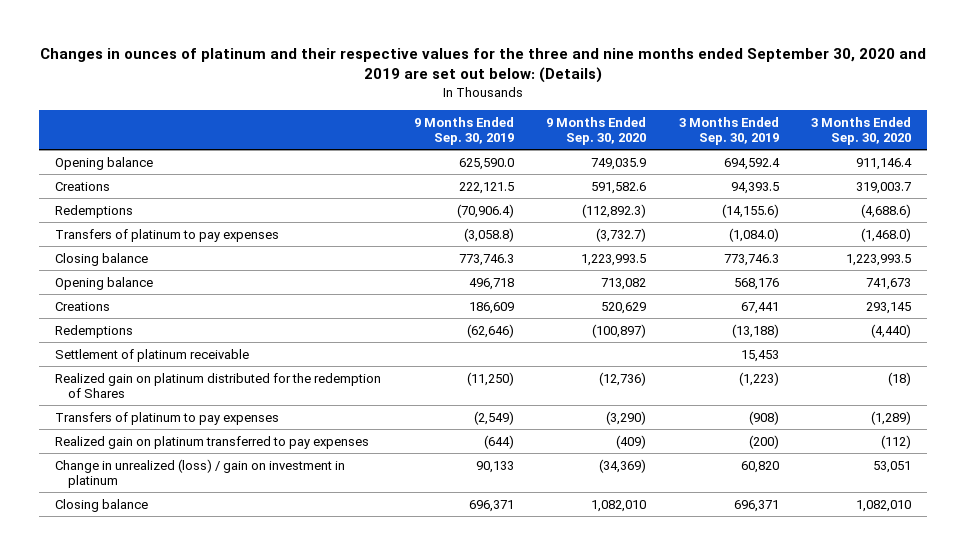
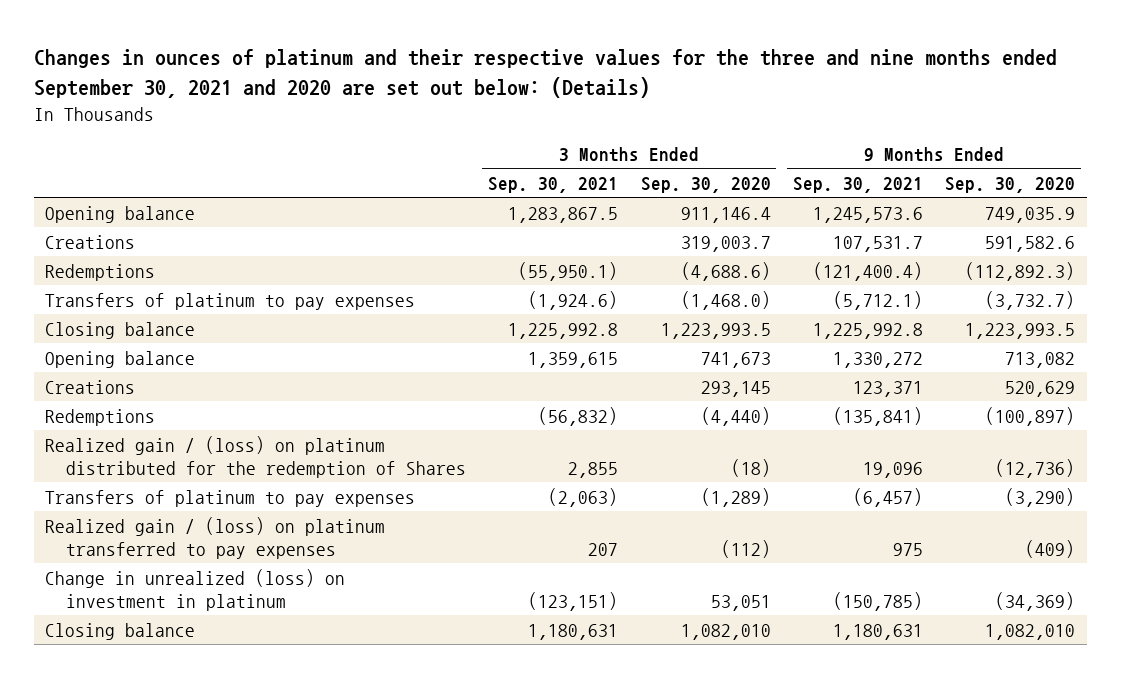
- Changes in ounces of platinum and their respective values for the three and nine months ended September 30, 2020 and 2019 are set out below: (Details)
+ Changes in ounces of platinum and their respective values for the three and nine months ended September 30, 2021 and 2020 are set out below: (Details)
- | 9 Months Ended Sep. 30, 2019 | 9 Months Ended Sep. 30, 2020 | 3 Months Ended Sep. 30, 2019 | 3 Months Ended Sep. 30, 2020
+ | 3 Months Ended Sep. 30, 2021 | 3 Months Ended Sep. 30, 2020 | 9 Months Ended Sep. 30, 2021 | 9 Months Ended Sep. 30, 2020
- Settlement of platinum receivable | | | 15,453 |
- Realized gain on platinum distributed for the redemption of Shares | (11,250) | (12,736) | (1,223) | (18)
+ Realized gain / (loss) on platinum distributed for the redemption of Shares | 2,855 | (18) | 19,096 | (12,736)
- Realized gain on platinum transferred to pay expenses | (644) | (409) | (200) | (112)
- Change in unrealized (loss) / gain on investment in platinum | 90,133 | (34,369) | 60,820 | 53,051
+ Realized gain / (loss) on platinum transferred to pay expenses | 207 | (112) | 975 | (409)
+ Change in unrealized (loss) on investment in platinum | (123,151) | 53,051 | (150,785) | (34,369)

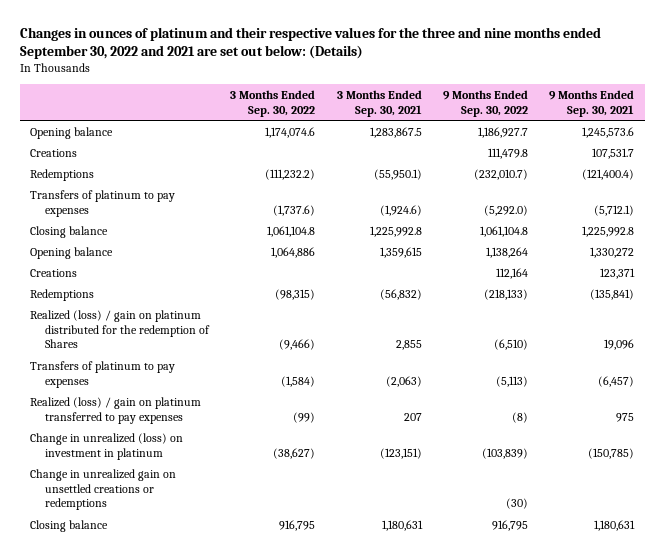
- Changes in ounces of platinum and their respective values for the three and nine months ended September 30, 2021 and 2020 are set out below: (Details)
+ Changes in ounces of platinum and their respective values for the three and nine months ended September 30, 2022 and 2021 are set out below: (Details)
- | 3 Months Ended Sep. 30, 2021 | 3 Months Ended Sep. 30, 2020 | 9 Months Ended Sep. 30, 2021 | 9 Months Ended Sep. 30, 2020
+ | 3 Months Ended Sep. 30, 2022 | 3 Months Ended Sep. 30, 2021 | 9 Months Ended Sep. 30, 2022 | 9 Months Ended Sep. 30, 2021
- Realized gain / (loss) on platinum distributed for the redemption of Shares | 2,855 | (18) | 19,096 | (12,736)
+ Realized (loss) / gain on platinum distributed for the redemption of Shares | (9,466) | 2,855 | (6,510) | 19,096
- Realized gain / (loss) on platinum transferred to pay expenses | 207 | (112) | 975 | (409)
+ Realized (loss) / gain on platinum transferred to pay expenses | (99) | 207 | (8) | 975
+ Change in unrealized gain on unsettled creations or redemptions | | | (30) |

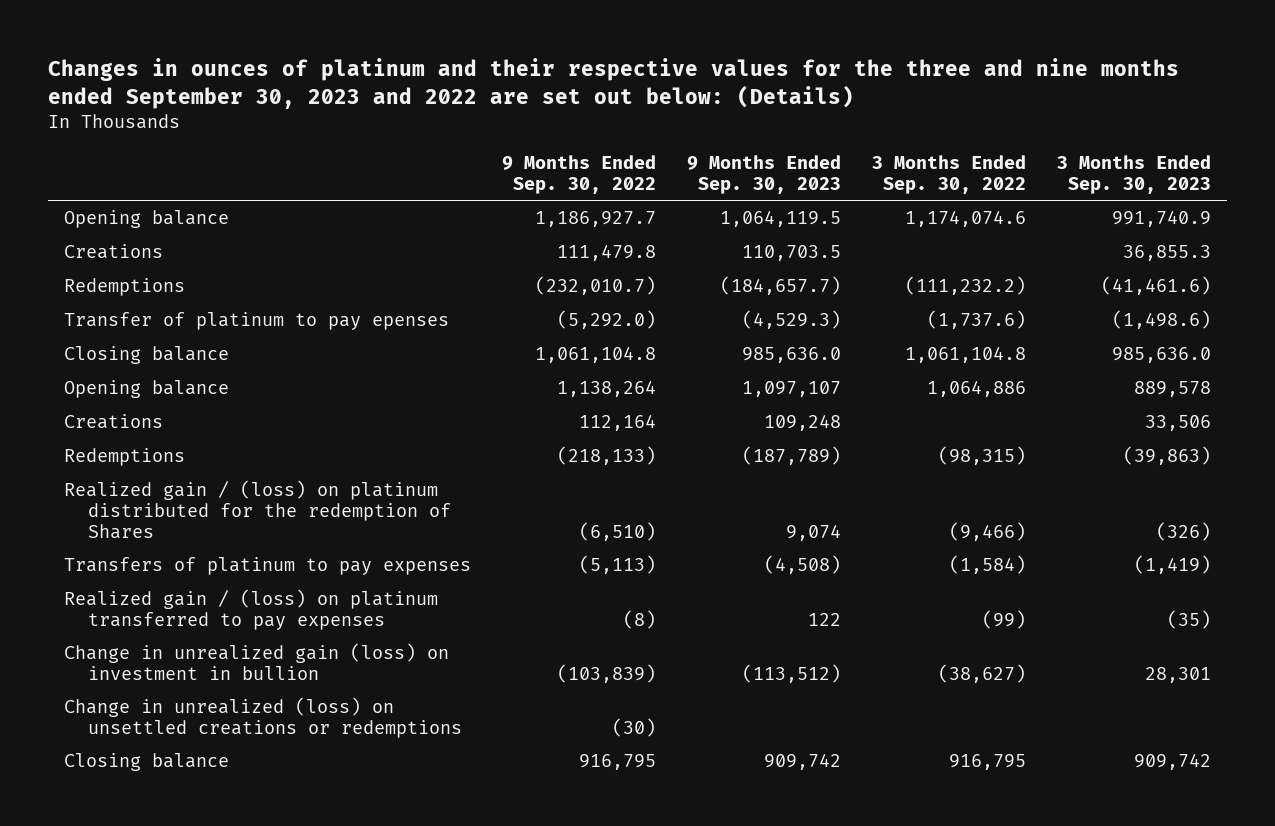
- Changes in ounces of platinum and their respective values for the three and nine months ended September 30, 2022 and 2021 are set out below: (Details)
+ Changes in ounces of platinum and their respective values for the three and nine months ended September 30, 2023 and 2022 are set out below: (Details)
- | 3 Months Ended Sep. 30, 2022 | 3 Months Ended Sep. 30, 2021 | 9 Months Ended Sep. 30, 2022 | 9 Months Ended Sep. 30, 2021
+ | 9 Months Ended Sep. 30, 2022 | 9 Months Ended Sep. 30, 2023 | 3 Months Ended Sep. 30, 2022 | 3 Months Ended Sep. 30, 2023
- Transfers of platinum to pay expenses | (1,737.6) | (1,924.6) | (5,292.0) | (5,712.1)
+ Transfer of platinum to pay epenses | (5,292.0) | (4,529.3) | (1,737.6) | (1,498.6)
- Realized (loss) / gain on platinum distributed for the redemption of Shares | (9,466) | 2,855 | (6,510) | 19,096
+ Realized gain / (loss) on platinum distributed for the redemption of Shares | (6,510) | 9,074 | (9,466) | (326)
- Realized (loss) / gain on platinum transferred to pay expenses | (99) | 207 | (8) | 975
- Change in unrealized (loss) on investment in platinum | (38,627) | (123,151) | (103,839) | (150,785)
- Change in unrealized gain on unsettled creations or redemptions | | | (30) |
+ Realized gain / (loss) on platinum transferred to pay expenses | (8) | 122 | (99) | (35)
+ Change in unrealized gain (loss) on investment in bullion | (103,839) | (113,512) | (38,627) | 28,301
+ Change in unrealized (loss) on unsettled creations or redemptions | (30) | | |

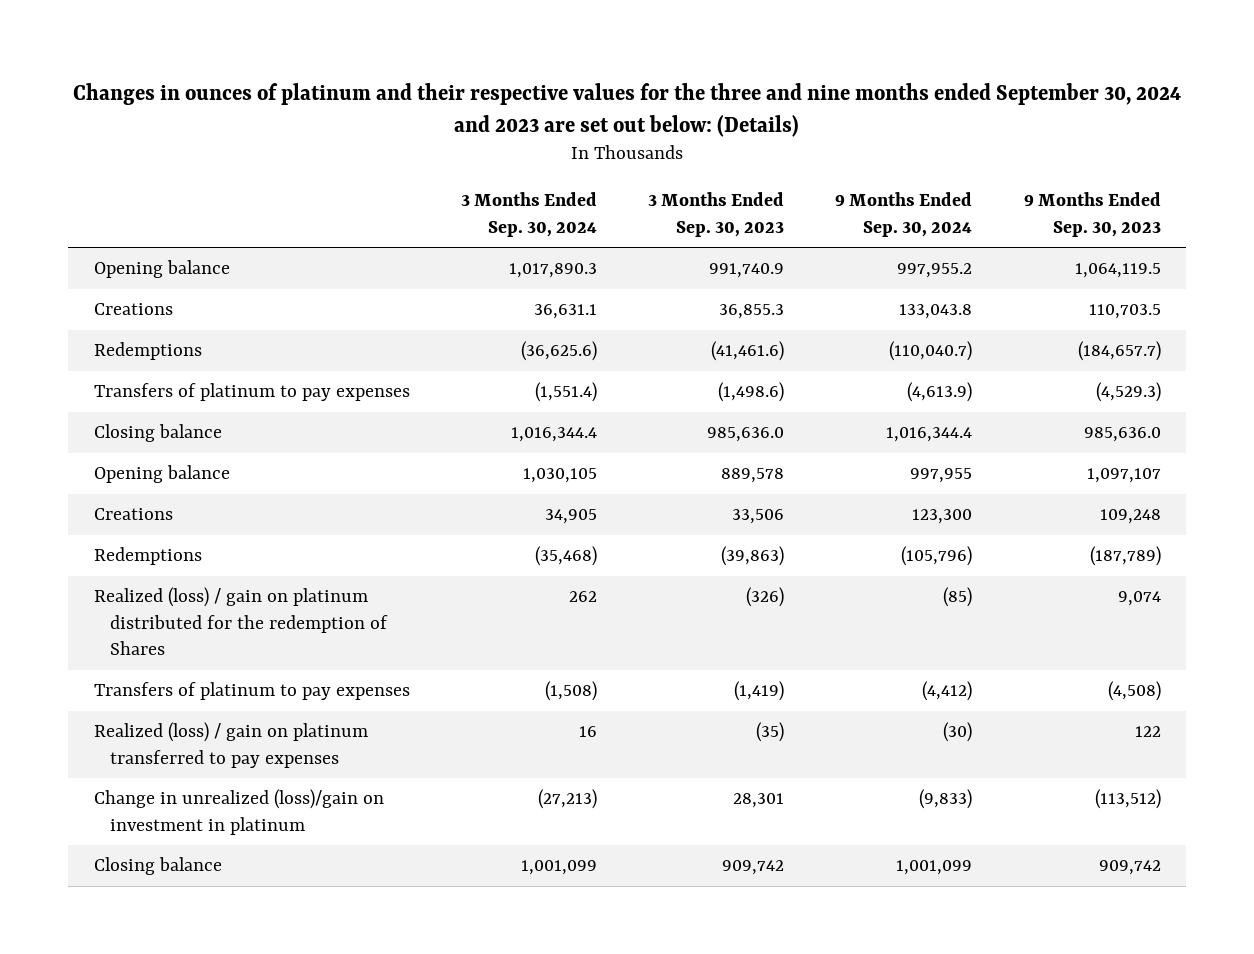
- Changes in ounces of platinum and their respective values for the three and nine months ended September 30, 2023 and 2022 are set out below: (Details)
+ Changes in ounces of platinum and their respective values for the three and nine months ended September 30, 2024 and 2023 are set out below: (Details)
- | 9 Months Ended Sep. 30, 2022 | 9 Months Ended Sep. 30, 2023 | 3 Months Ended Sep. 30, 2022 | 3 Months Ended Sep. 30, 2023
+ | 3 Months Ended Sep. 30, 2024 | 3 Months Ended Sep. 30, 2023 | 9 Months Ended Sep. 30, 2024 | 9 Months Ended Sep. 30, 2023
- Transfer of platinum to pay epenses | (5,292.0) | (4,529.3) | (1,737.6) | (1,498.6)
+ Transfers of platinum to pay expenses | (1,551.4) | (1,498.6) | (4,613.9) | (4,529.3)
- Realized gain / (loss) on platinum distributed for the redemption of Shares | (6,510) | 9,074 | (9,466) | (326)
+ Realized (loss) / gain on platinum distributed for the redemption of Shares | 262 | (326) | (85) | 9,074
- Realized gain / (loss) on platinum transferred to pay expenses | (8) | 122 | (99) | (35)
- Change in unrealized gain (loss) on investment in bullion | (103,839) | (113,512) | (38,627) | 28,301
- Change in unrealized (loss) on unsettled creations or redemptions | (30) | | |
+ Realized (loss) / gain on platinum transferred to pay expenses | 16 | (35) | (30) | 122
+ Change in unrealized (loss)/gain on investment in platinum | (27,213) | 28,301 | (9,833) | (113,512)

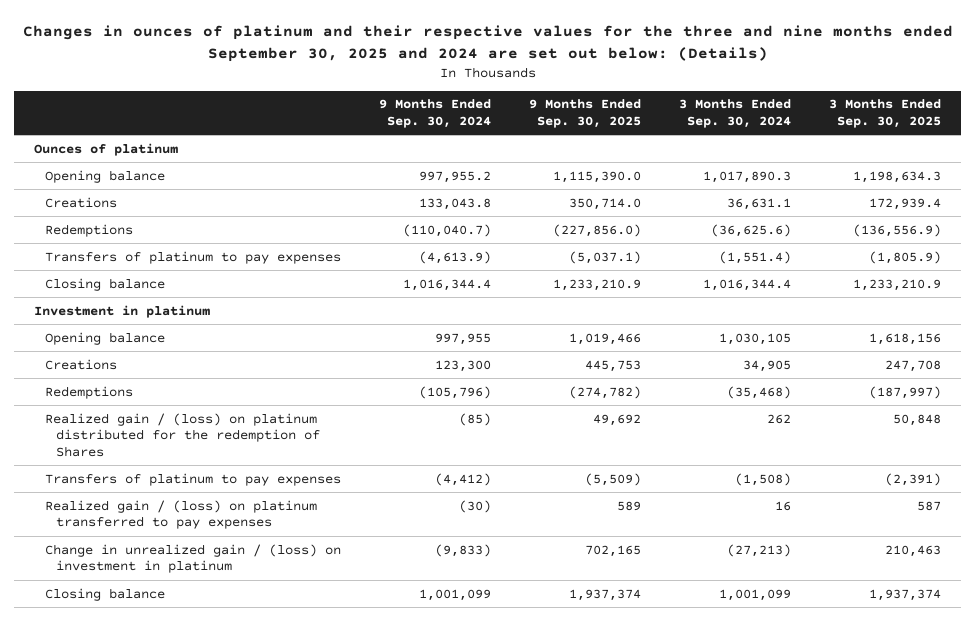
- Changes in ounces of platinum and their respective values for the three and nine months ended September 30, 2024 and 2023 are set out below: (Details)
+ Changes in ounces of platinum and their respective values for the three and nine months ended September 30, 2025 and 2024 are set out below: (Details)
- | 3 Months Ended Sep. 30, 2024 | 3 Months Ended Sep. 30, 2023 | 9 Months Ended Sep. 30, 2024 | 9 Months Ended Sep. 30, 2023
+ | 9 Months Ended Sep. 30, 2024 | 9 Months Ended Sep. 30, 2025 | 3 Months Ended Sep. 30, 2024 | 3 Months Ended Sep. 30, 2025
+ Ounces of platinum
+ Investment in platinum
- Realized (loss) / gain on platinum distributed for the redemption of Shares | 262 | (326) | (85) | 9,074
+ Realized gain / (loss) on platinum distributed for the redemption of Shares | (85) | 49,692 | 262 | 50,848
- Realized (loss) / gain on platinum transferred to pay expenses | 16 | (35) | (30) | 122
- Change in unrealized (loss)/gain on investment in platinum | (27,213) | 28,301 | (9,833) | (113,512)
+ Realized gain / (loss) on platinum transferred to pay expenses | (30) | 589 | 16 | 587
+ Change in unrealized gain / (loss) on investment in platinum | (9,833) | 702,165 | (27,213) | 210,463

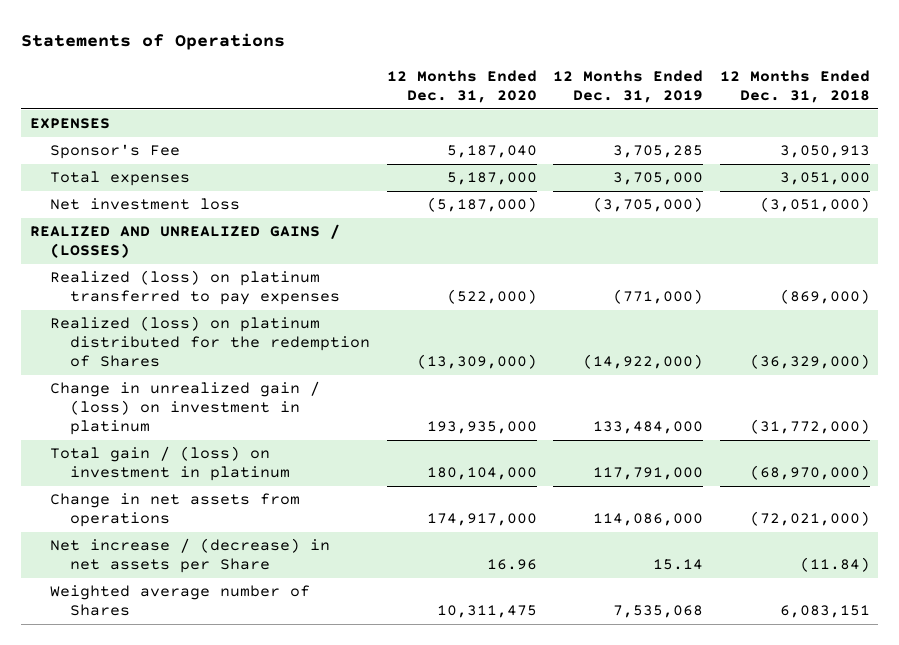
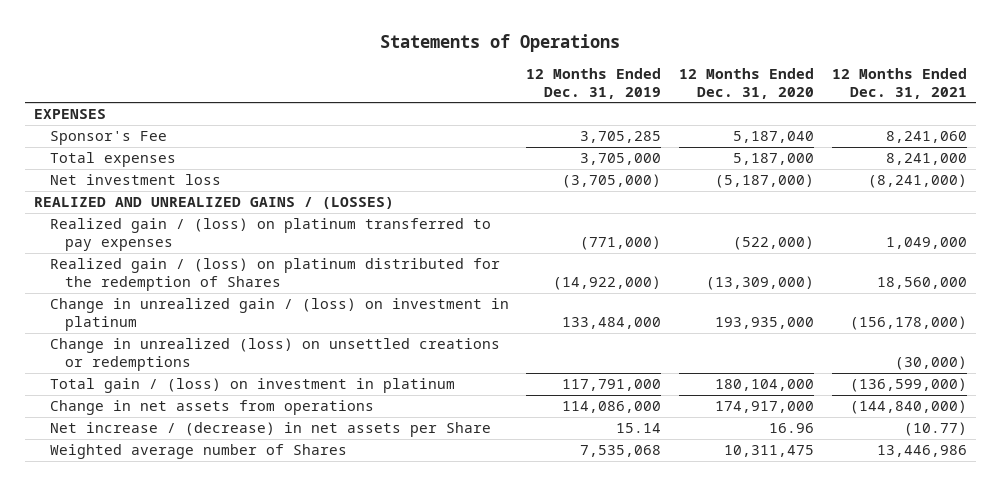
- | 12 Months Ended Dec. 31, 2020 | 12 Months Ended Dec. 31, 2019 | 12 Months Ended Dec. 31, 2018
+ | 12 Months Ended Dec. 31, 2019 | 12 Months Ended Dec. 31, 2020 | 12 Months Ended Dec. 31, 2021
- Realized (loss) on platinum transferred to pay expenses | (522,000) | (771,000) | (869,000)
- Realized (loss) on platinum distributed for the redemption of Shares | (13,309,000) | (14,922,000) | (36,329,000)
+ Realized gain / (loss) on platinum transferred to pay expenses | (771,000) | (522,000) | 1,049,000
+ Realized gain / (loss) on platinum distributed for the redemption of Shares | (14,922,000) | (13,309,000) | 18,560,000
+ Change in unrealized (loss) on unsettled creations or redemptions | | | (30,000)

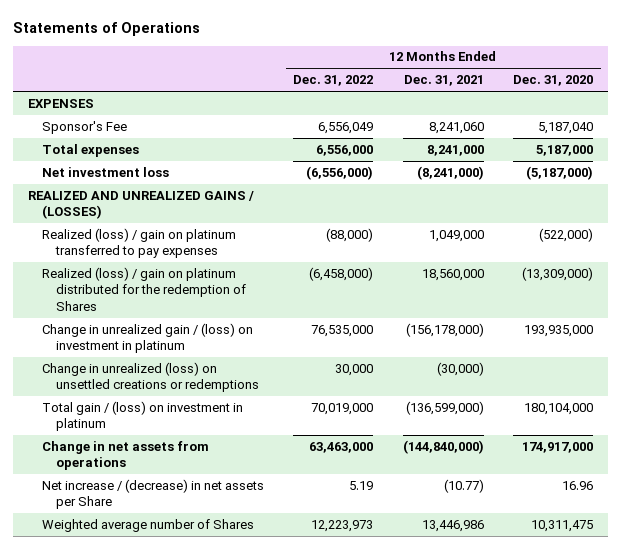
- | 12 Months Ended Dec. 31, 2019 | 12 Months Ended Dec. 31, 2020 | 12 Months Ended Dec. 31, 2021
+ | 12 Months Ended Dec. 31, 2022 | 12 Months Ended Dec. 31, 2021 | 12 Months Ended Dec. 31, 2020
- Realized gain / (loss) on platinum transferred to pay expenses | (771,000) | (522,000) | 1,049,000
- Realized gain / (loss) on platinum distributed for the redemption of Shares | (14,922,000) | (13,309,000) | 18,560,000
+ Realized (loss) / gain on platinum transferred to pay expenses | (88,000) | 1,049,000 | (522,000)
+ Realized (loss) / gain on platinum distributed for the redemption of Shares | (6,458,000) | 18,560,000 | (13,309,000)

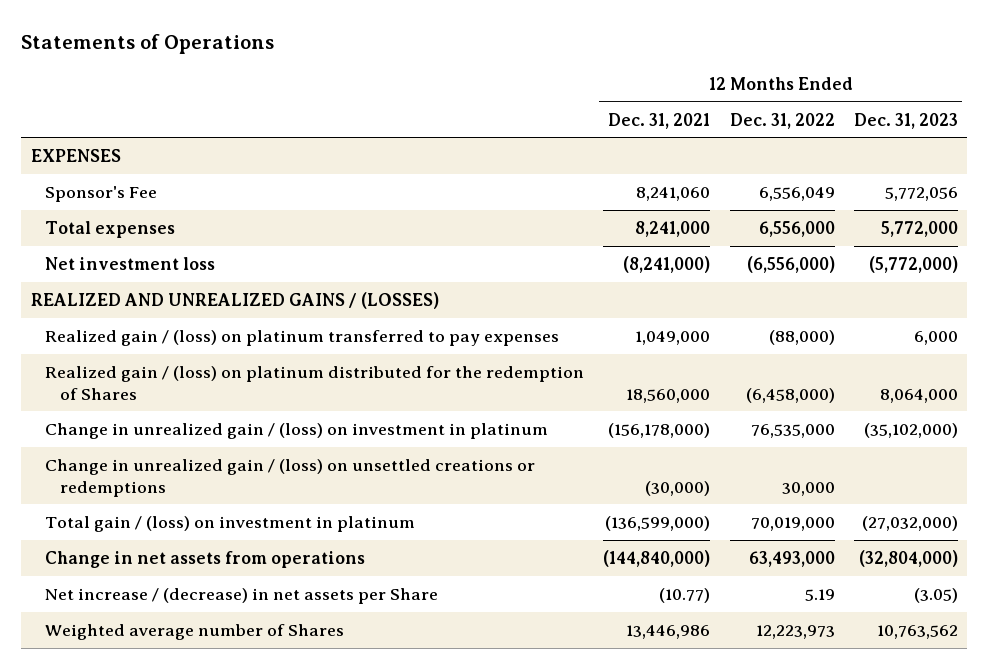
- | 12 Months Ended Dec. 31, 2022 | 12 Months Ended Dec. 31, 2021 | 12 Months Ended Dec. 31, 2020
+ | 12 Months Ended Dec. 31, 2021 | 12 Months Ended Dec. 31, 2022 | 12 Months Ended Dec. 31, 2023
- Realized (loss) / gain on platinum transferred to pay expenses | (88,000) | 1,049,000 | (522,000)
- Realized (loss) / gain on platinum distributed for the redemption of Shares | (6,458,000) | 18,560,000 | (13,309,000)
+ Realized gain / (loss) on platinum transferred to pay expenses | 1,049,000 | (88,000) | 6,000
+ Realized gain / (loss) on platinum distributed for the redemption of Shares | 18,560,000 | (6,458,000) | 8,064,000
- Change in unrealized (loss) on unsettled creations or redemptions | 30,000 | (30,000) |
+ Change in unrealized gain / (loss) on unsettled creations or redemptions | (30,000) | 30,000 |
- Change in net assets from operations | 63,463,000 | (144,840,000) | 174,917,000
+ Change in net assets from operations | (144,840,000) | 63,493,000 | (32,804,000)

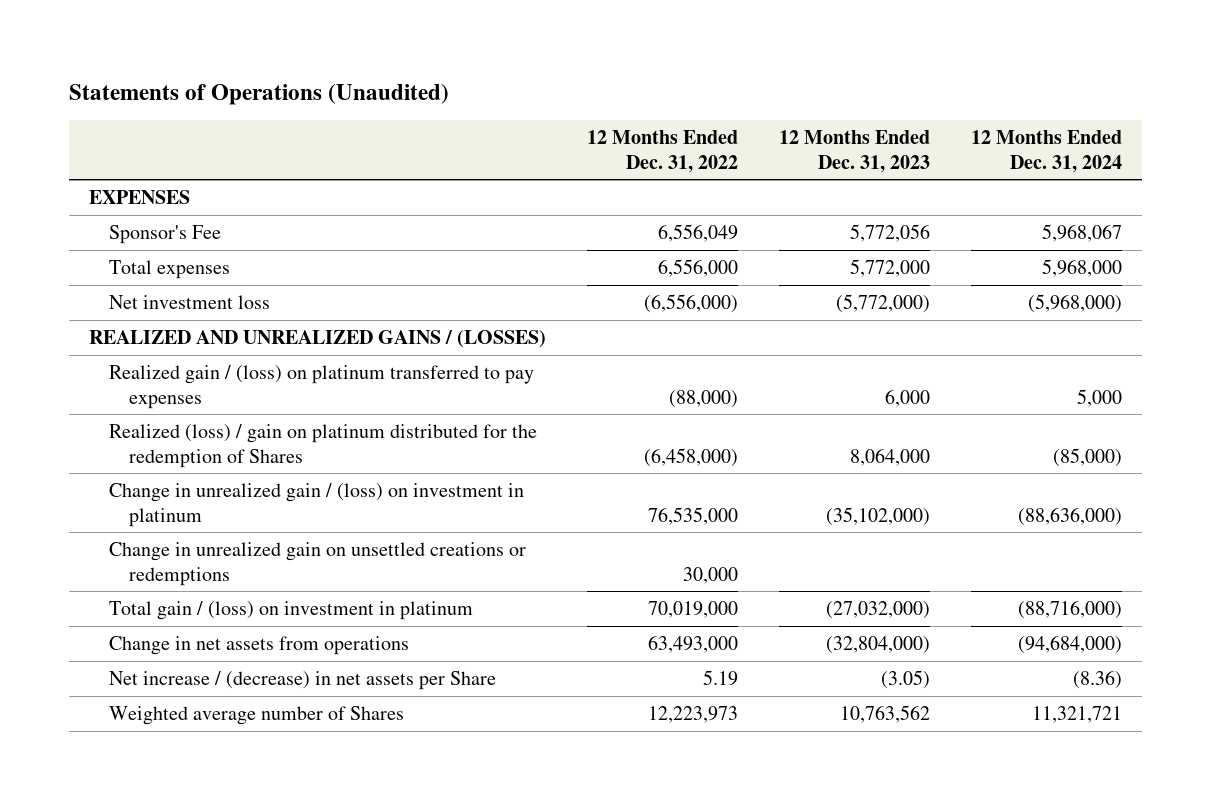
- Statements of Operations
+ Statements of Operations (Unaudited)
- | 12 Months Ended Dec. 31, 2021 | 12 Months Ended Dec. 31, 2022 | 12 Months Ended Dec. 31, 2023
+ | 12 Months Ended Dec. 31, 2022 | 12 Months Ended Dec. 31, 2023 | 12 Months Ended Dec. 31, 2024
- Realized gain / (loss) on platinum distributed for the redemption of Shares | 18,560,000 | (6,458,000) | 8,064,000
+ Realized (loss) / gain on platinum distributed for the redemption of Shares | (6,458,000) | 8,064,000 | (85,000)
- Change in unrealized gain / (loss) on unsettled creations or redemptions | (30,000) | 30,000 |
+ Change in unrealized gain on unsettled creations or redemptions | 30,000 | |

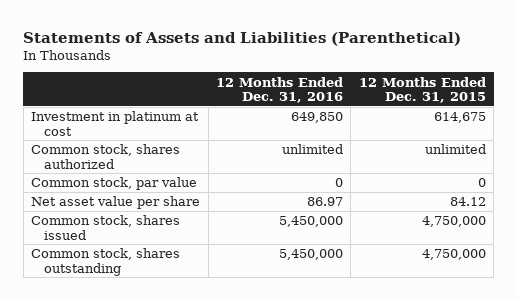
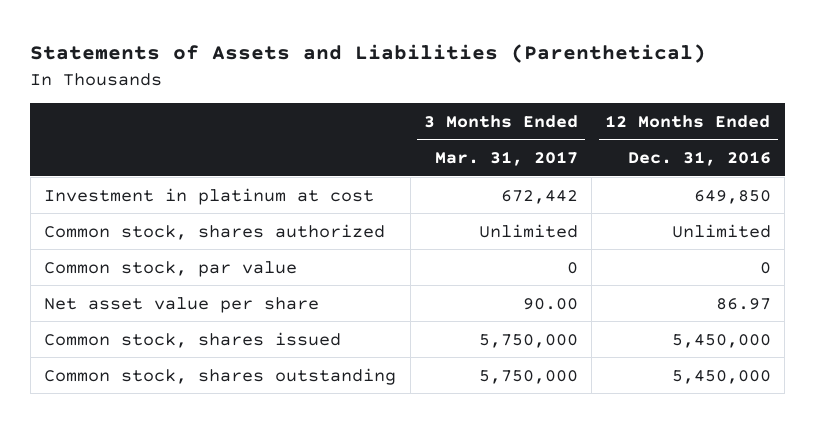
- | 12 Months Ended Dec. 31, 2016 | 12 Months Ended Dec. 31, 2015
+ | 3 Months Ended Mar. 31, 2017 | 12 Months Ended Dec. 31, 2016
- Common stock, shares authorized | unlimited | unlimited
+ Common stock, shares authorized | Unlimited | Unlimited

